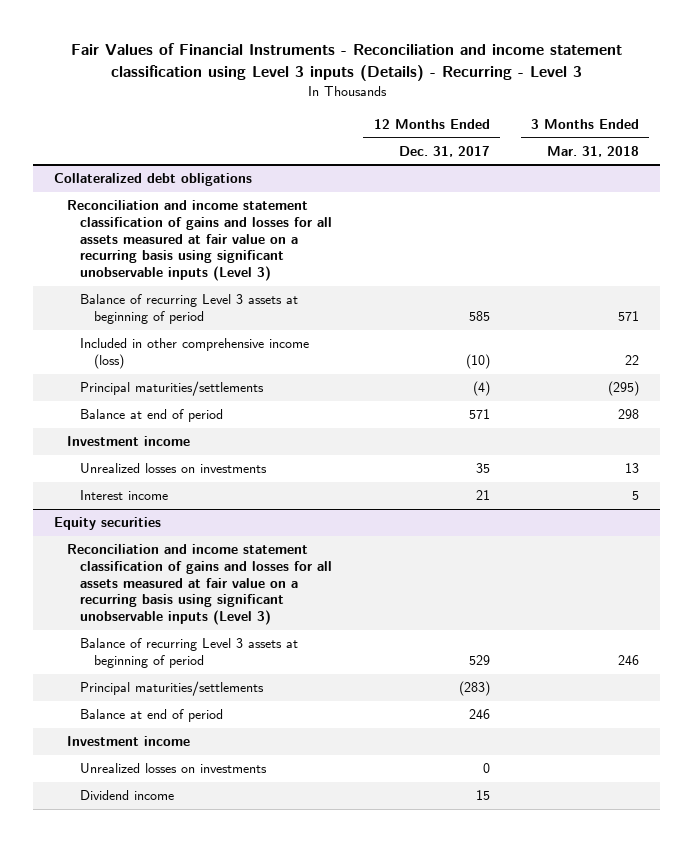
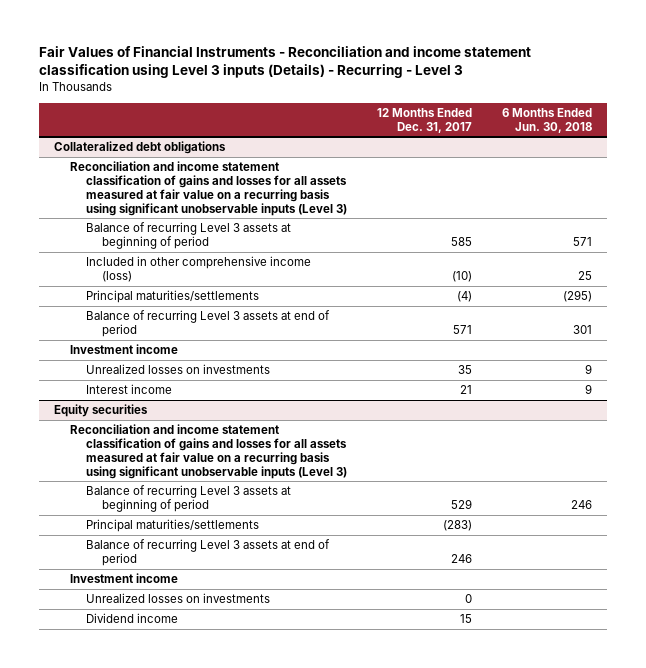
- | 12 Months Ended Dec. 31, 2017 | 3 Months Ended Mar. 31, 2018
+ | 12 Months Ended Dec. 31, 2017 | 6 Months Ended Jun. 30, 2018
@ Collateralized debt obligations
- Balance at end of period | 571 | 298
+ Balance of recurring Level 3 assets at end of period | 571 | 301
@ Equity securities
- Balance at end of period | 246 |
+ Balance of recurring Level 3 assets at end of period | 246 |

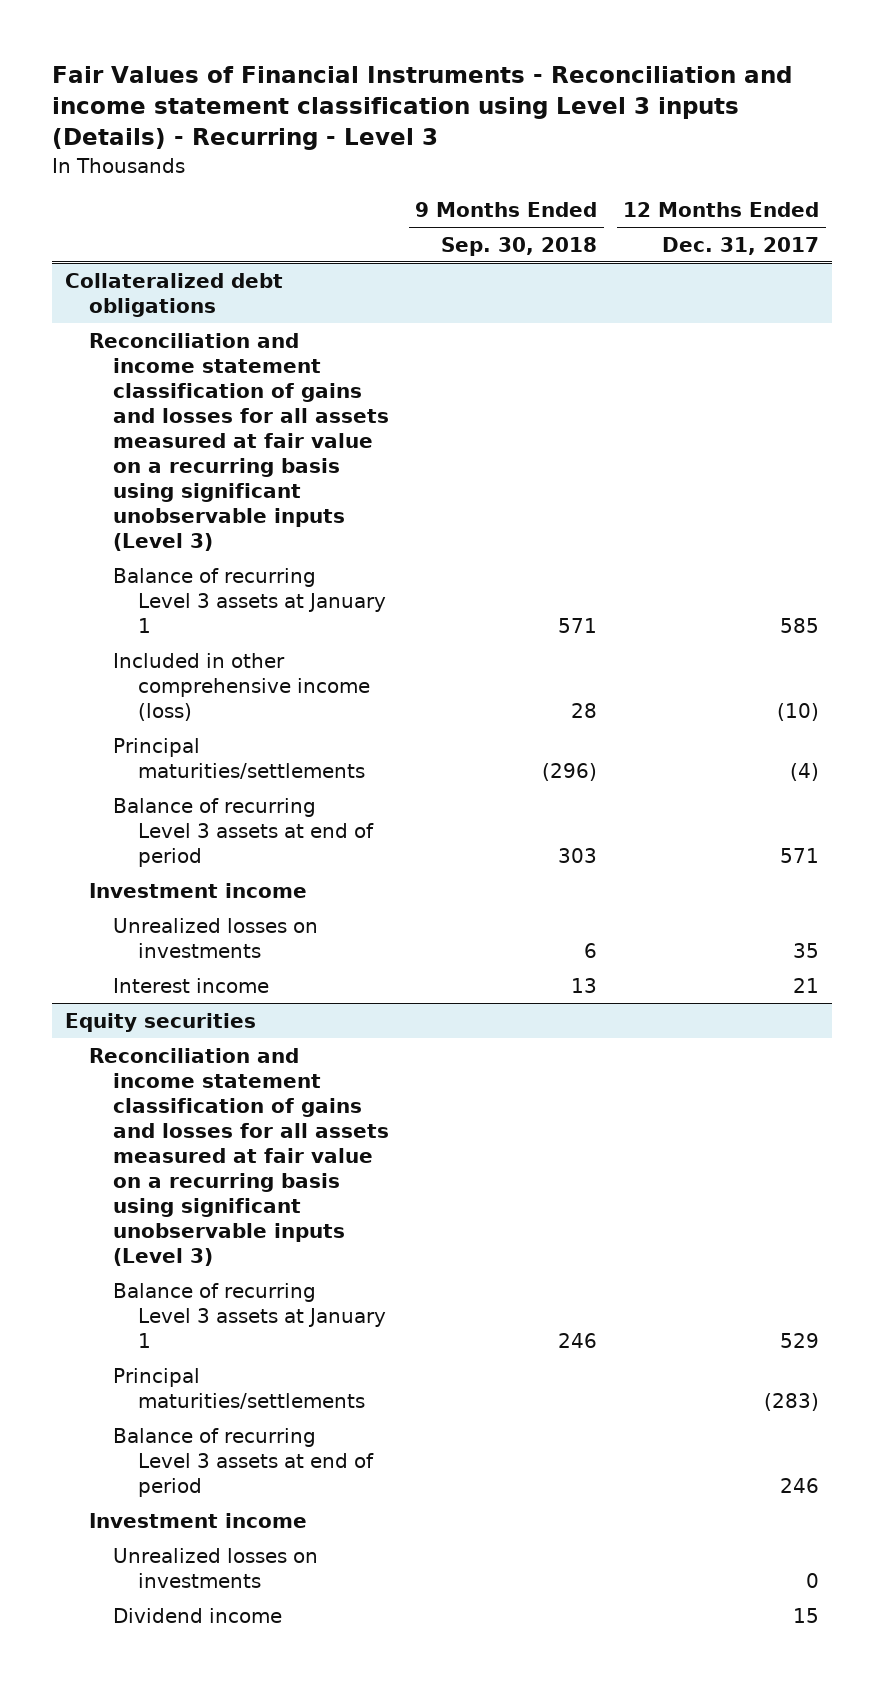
- | 12 Months Ended Dec. 31, 2017 | 6 Months Ended Jun. 30, 2018
+ | 9 Months Ended Sep. 30, 2018 | 12 Months Ended Dec. 31, 2017
@ Collateralized debt obligations
- Balance of recurring Level 3 assets at beginning of period | 585 | 571
+ Balance of recurring Level 3 assets at January 1 | 571 | 585
@ Equity securities
- Balance of recurring Level 3 assets at beginning of period | 529 | 246
+ Balance of recurring Level 3 assets at January 1 | 246 | 529

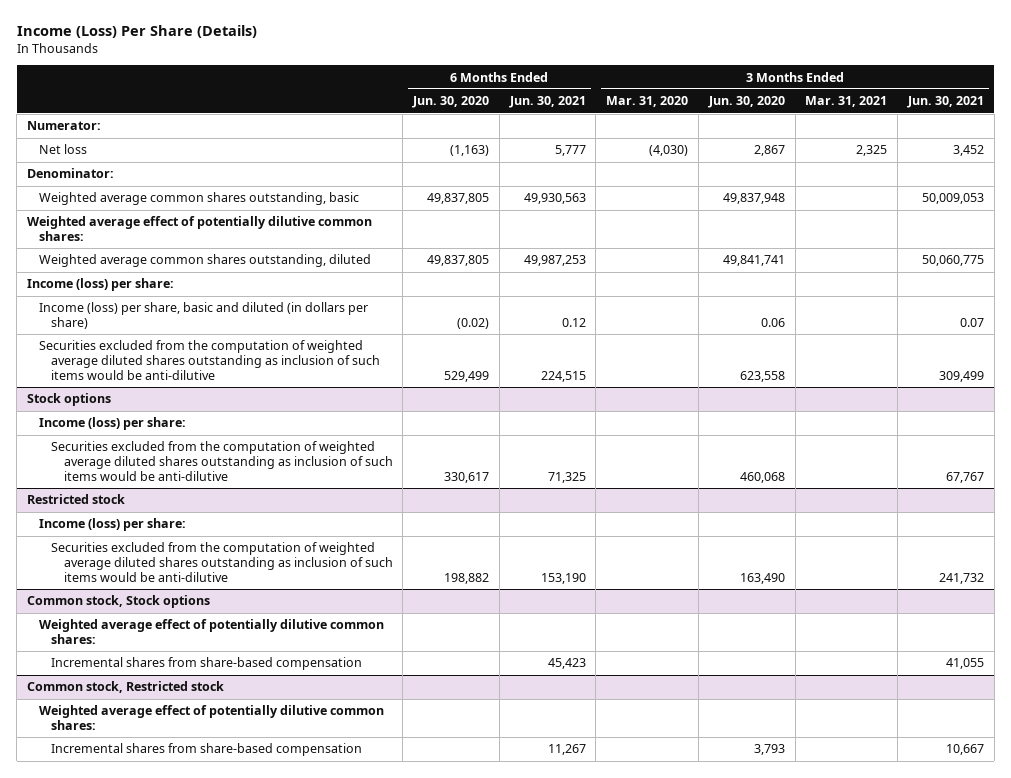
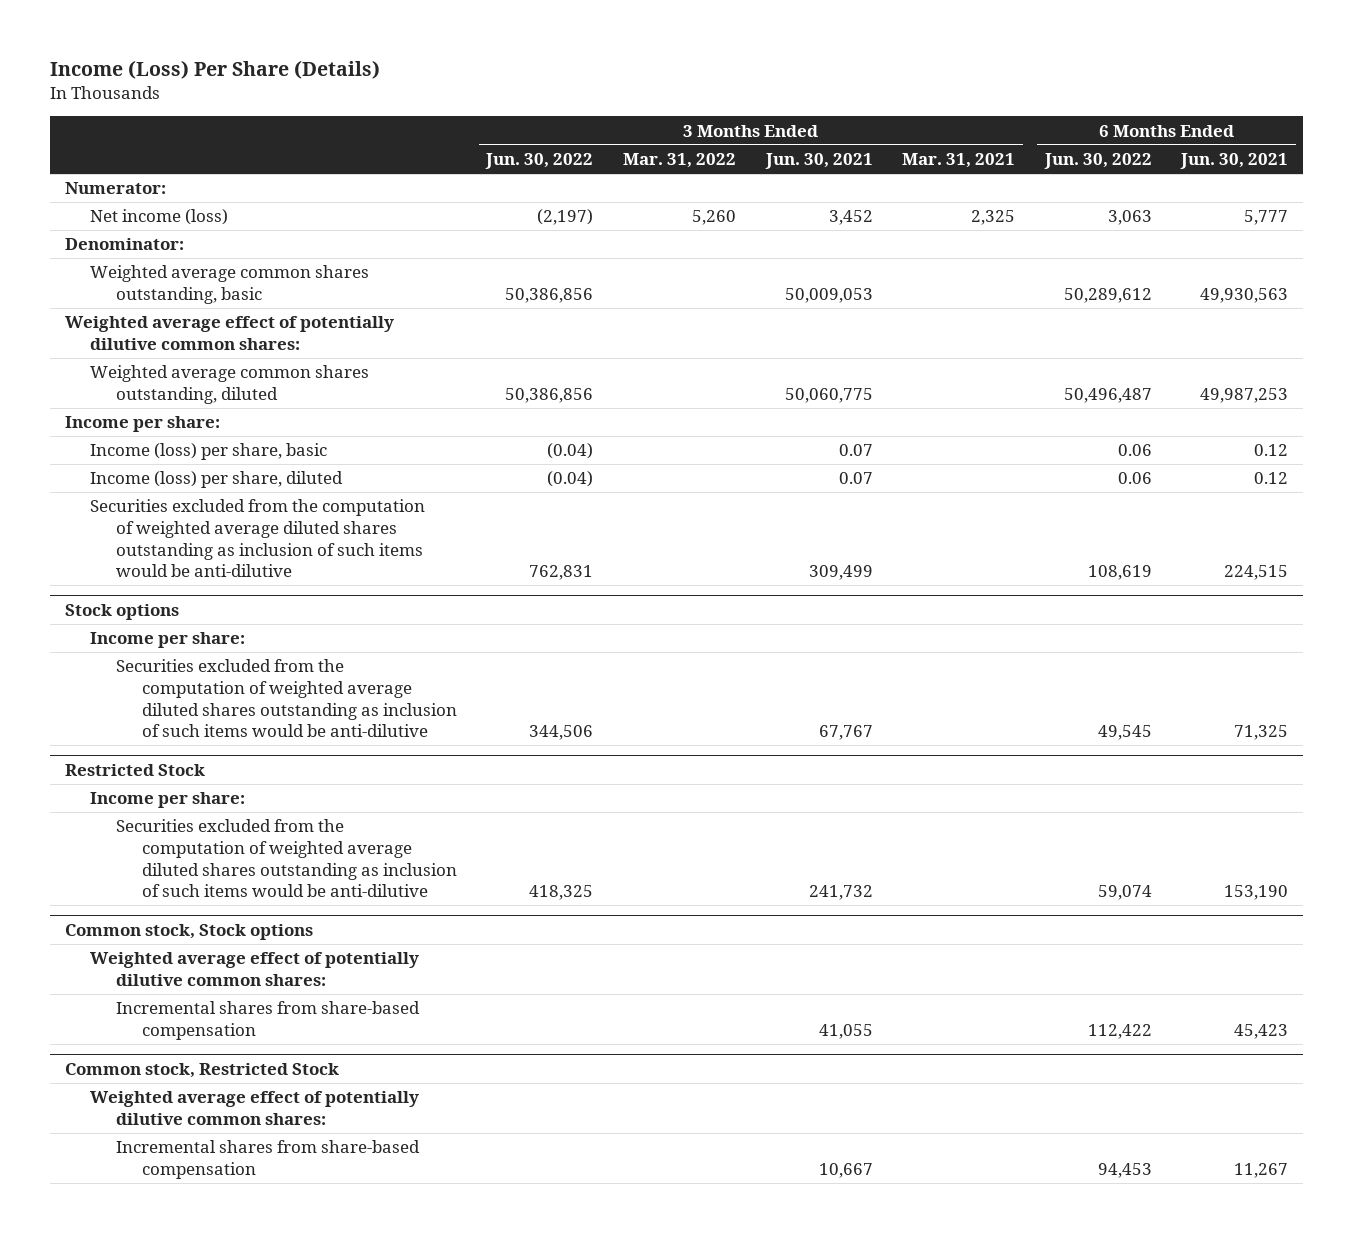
- | 6 Months Ended Jun. 30, 2020 | 6 Months Ended Jun. 30, 2021 | 3 Months Ended Mar. 31, 2020 | 3 Months Ended Jun. 30, 2020 | 3 Months Ended Mar. 31, 2021 | 3 Months Ended Jun. 30, 2021
+ | 3 Months Ended Jun. 30, 2022 | 3 Months Ended Mar. 31, 2022 | 3 Months Ended Jun. 30, 2021 | 3 Months Ended Mar. 31, 2021 | 6 Months Ended Jun. 30, 2022 | 6 Months Ended Jun. 30, 2021
- Net loss | (1,163) | 5,777 | (4,030) | 2,867 | 2,325 | 3,452
+ Net income (loss) | (2,197) | 5,260 | 3,452 | 2,325 | 3,063 | 5,777
- Income (loss) per share:
- Income (loss) per share, basic and diluted (in dollars per share) | (0.02) | 0.12 | | 0.06 | | 0.07
+ Income per share:
+ Income (loss) per share, basic | (0.04) | | 0.07 | | 0.06 | 0.12
+ Income (loss) per share, diluted | (0.04) | | 0.07 | | 0.06 | 0.12
@ Stock options
- Income (loss) per share:
+ Income per share:
- Restricted stock
- Income (loss) per share:
+ Restricted Stock
+ Income per share:
- Common stock, Restricted stock
+ Common stock, Restricted Stock

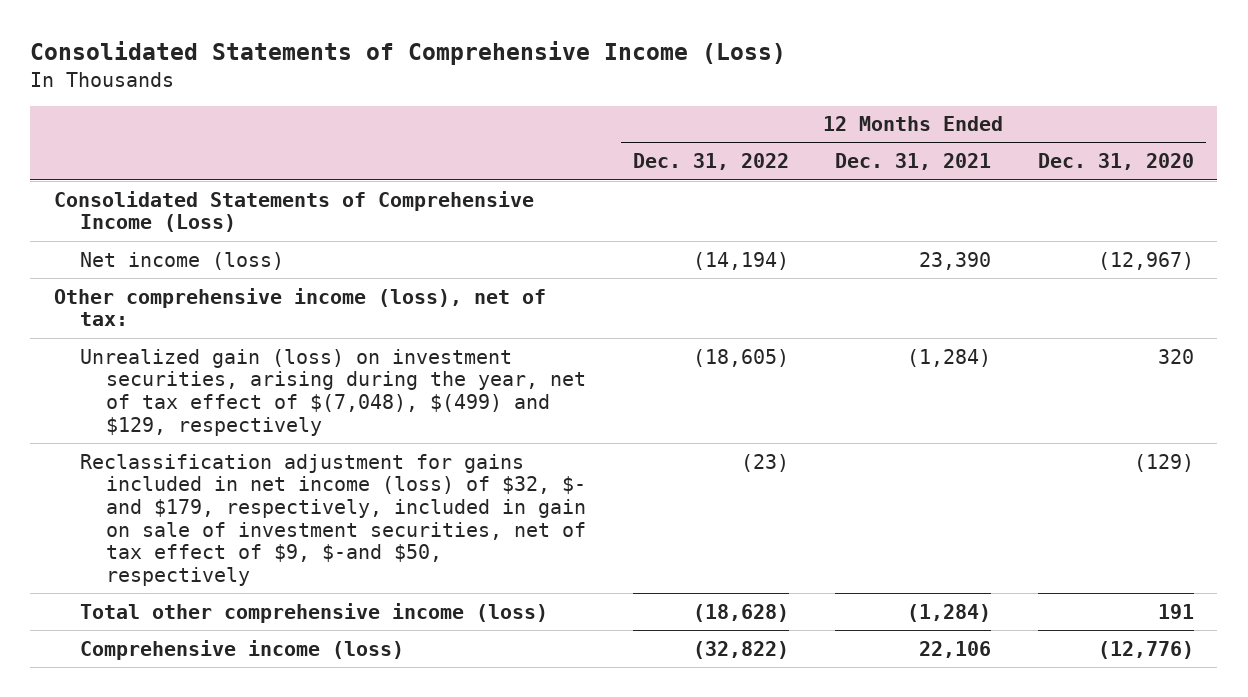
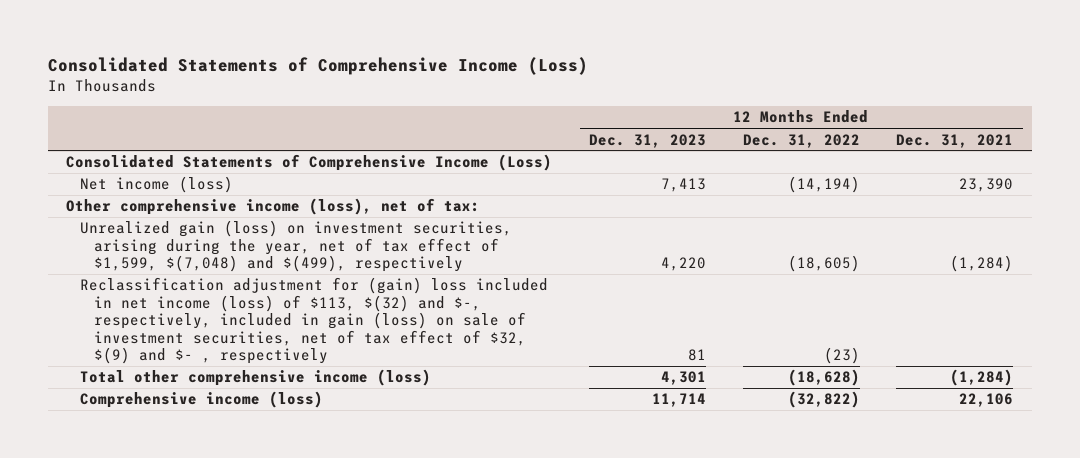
- | 12 Months Ended Dec. 31, 2022 | 12 Months Ended Dec. 31, 2021 | 12 Months Ended Dec. 31, 2020
+ | 12 Months Ended Dec. 31, 2023 | 12 Months Ended Dec. 31, 2022 | 12 Months Ended Dec. 31, 2021
- Unrealized gain (loss) on investment securities, arising during the year, net of tax effect of $(7,048), $(499) and $129, respectively | (18,605) | (1,284) | 320
- Reclassification adjustment for gains included in net income (loss) of $32, $- and $179, respectively, included in gain on sale of investment securities, net of tax effect of $9, $-and $50, respectively | (23) | | (129)
+ Unrealized gain (loss) on investment securities, arising during the year, net of tax effect of $1,599, $(7,048) and $(499), respectively | 4,220 | (18,605) | (1,284)
+ Reclassification adjustment for (gain) loss included in net income (loss) of $113, $(32) and $-, respectively, included in gain (loss) on sale of investment securities, net of tax effect of $32, $(9) and $- , respectively | 81 | (23) |

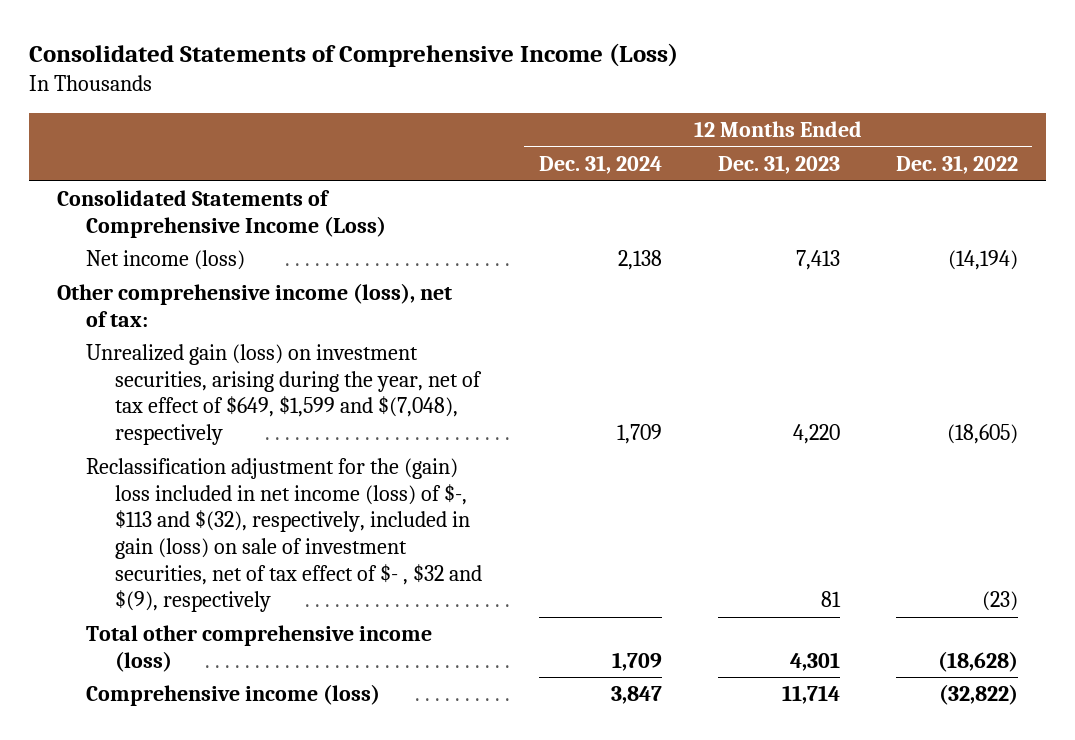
- | 12 Months Ended Dec. 31, 2023 | 12 Months Ended Dec. 31, 2022 | 12 Months Ended Dec. 31, 2021
+ | 12 Months Ended Dec. 31, 2024 | 12 Months Ended Dec. 31, 2023 | 12 Months Ended Dec. 31, 2022
- Unrealized gain (loss) on investment securities, arising during the year, net of tax effect of $1,599, $(7,048) and $(499), respectively | 4,220 | (18,605) | (1,284)
- Reclassification adjustment for (gain) loss included in net income (loss) of $113, $(32) and $-, respectively, included in gain (loss) on sale of investment securities, net of tax effect of $32, $(9) and $- , respectively | 81 | (23) |
+ Unrealized gain (loss) on investment securities, arising during the year, net of tax effect of $649, $1,599 and $(7,048), respectively | 1,709 | 4,220 | (18,605)
+ Reclassification adjustment for the (gain) loss included in net income (loss) of $-, $113 and $(32), respectively, included in gain (loss) on sale of investment securities, net of tax effect of $- , $32 and $(9), respectively | | 81 | (23)

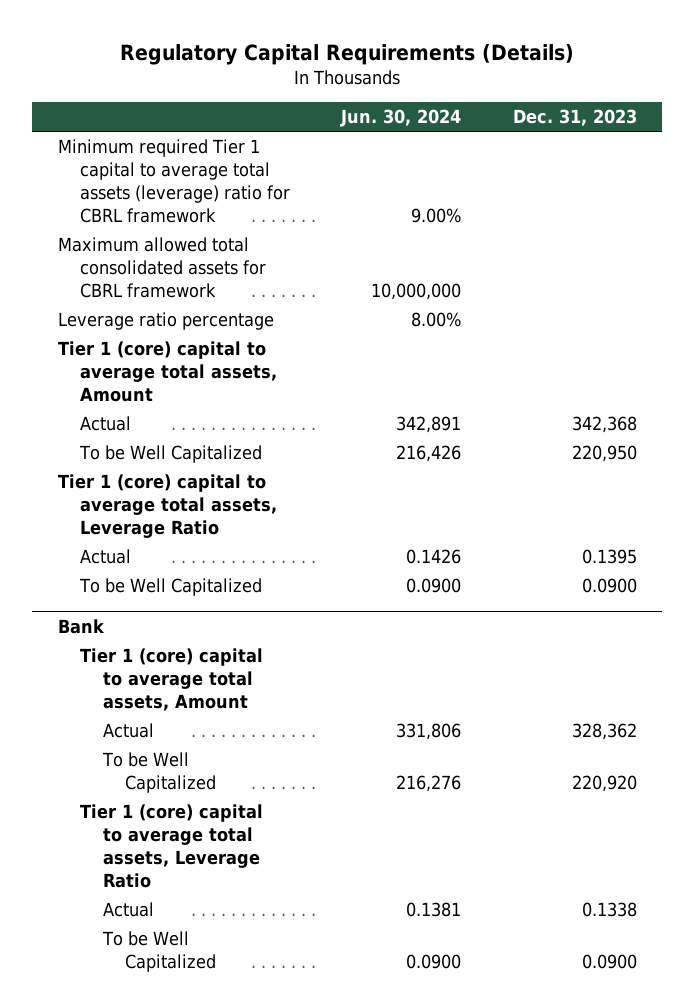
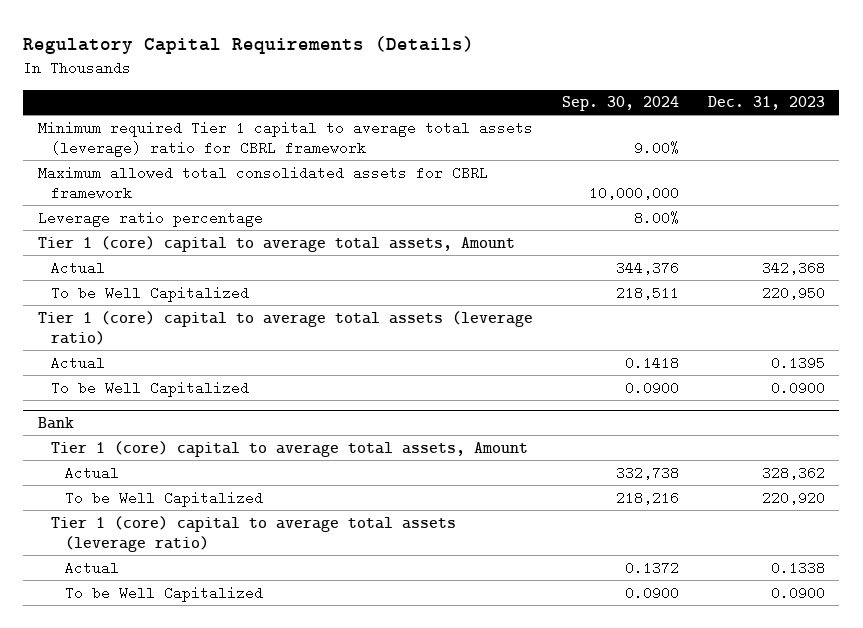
- | Jun. 30, 2024 | Dec. 31, 2023
+ | Sep. 30, 2024 | Dec. 31, 2023
- Tier 1 (core) capital to average total assets, Leverage Ratio
+ Tier 1 (core) capital to average total assets (leverage ratio)
@ Bank
- Tier 1 (core) capital to average total assets, Leverage Ratio
+ Tier 1 (core) capital to average total assets (leverage ratio)

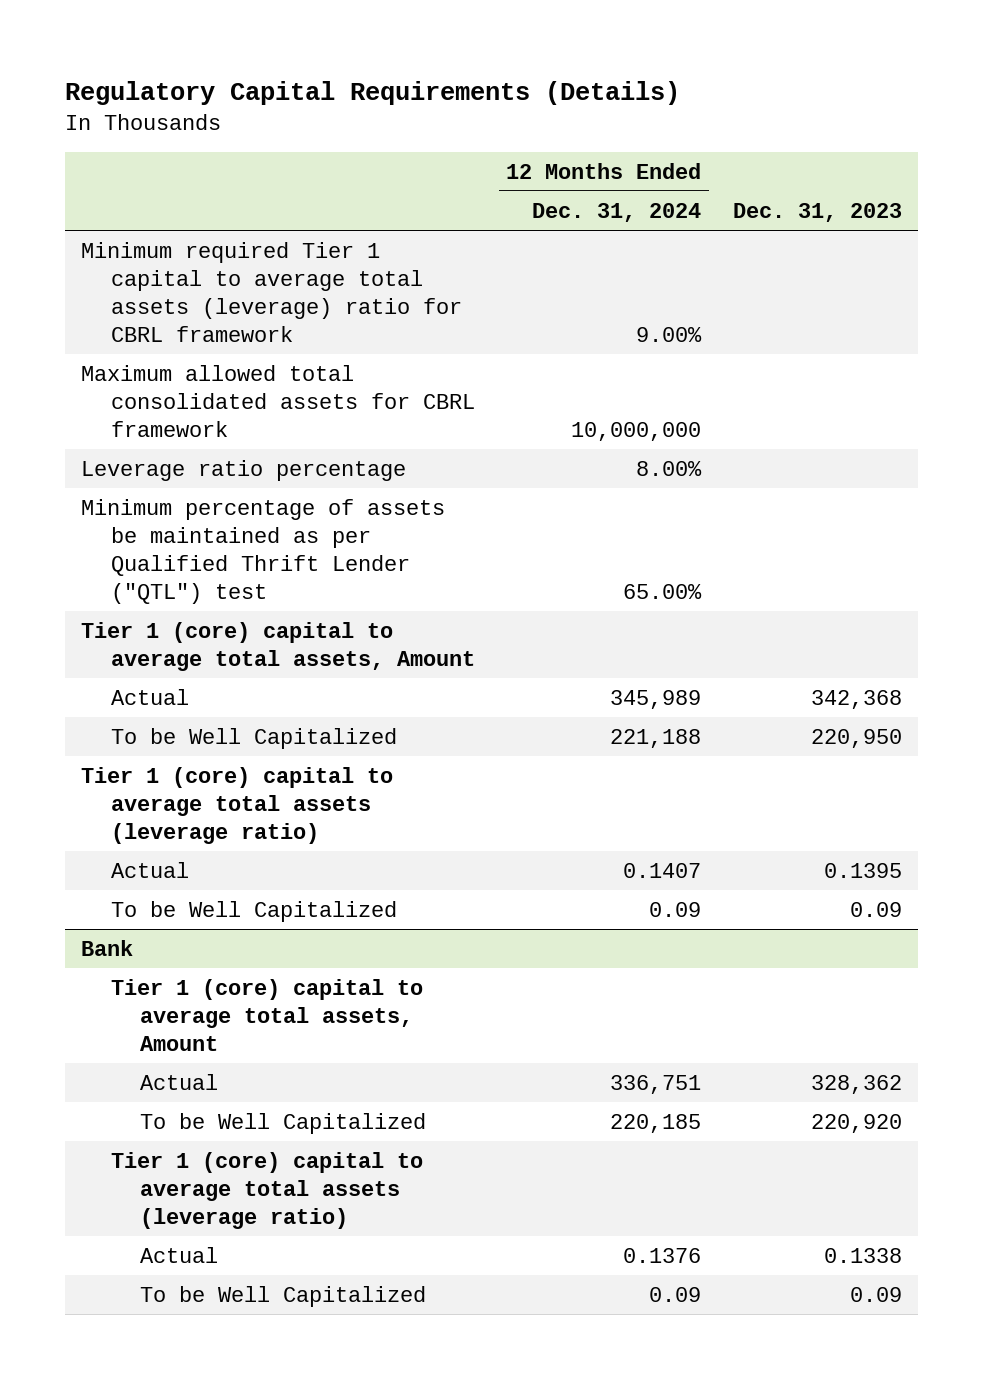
- | Sep. 30, 2024 | Dec. 31, 2023
+ | 12 Months Ended Dec. 31, 2024 | Dec. 31, 2023
+ Minimum percentage of assets be maintained as per Qualified Thrift Lender ("QTL") test | 65.00% |
- To be Well Capitalized | 0.0900 | 0.0900
+ To be Well Capitalized | 0.09 | 0.09
@ Bank
- To be Well Capitalized | 0.0900 | 0.0900
+ To be Well Capitalized | 0.09 | 0.09

